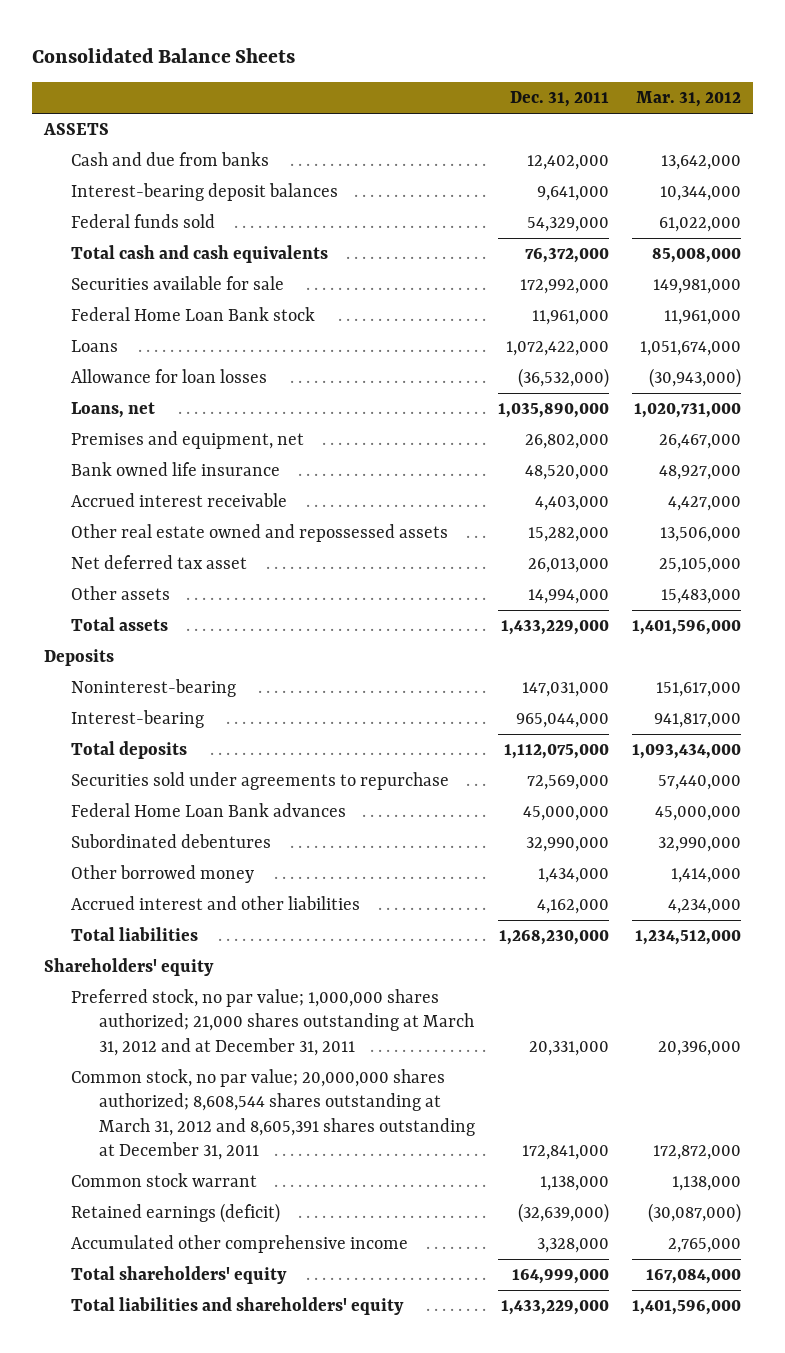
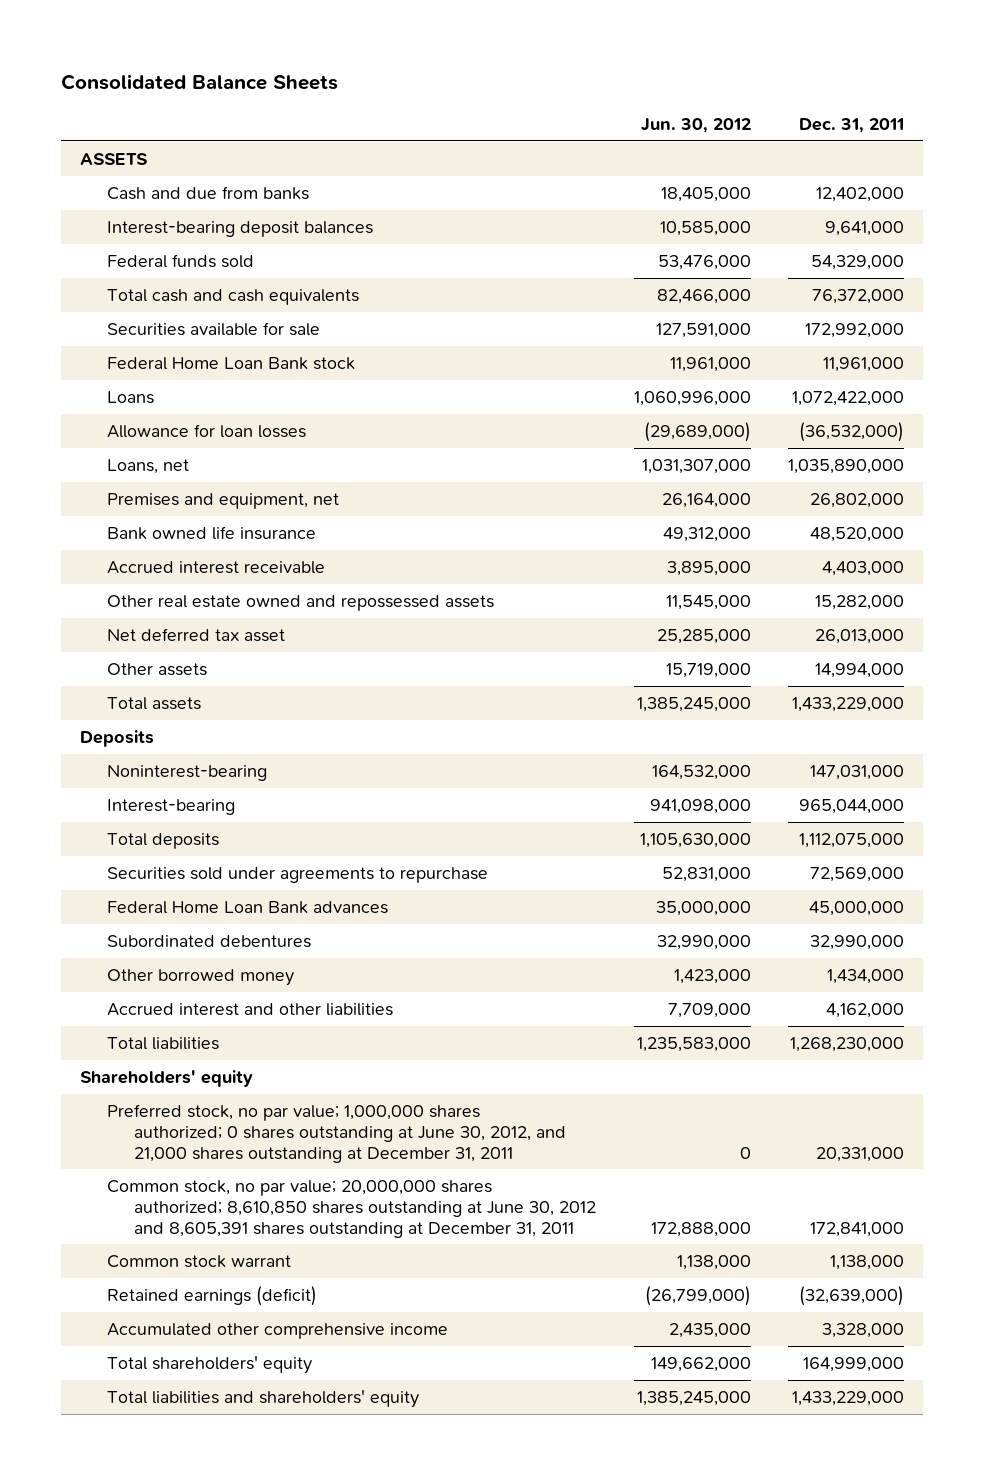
- | Dec. 31, 2011 | Mar. 31, 2012
+ | Jun. 30, 2012 | Dec. 31, 2011
- Preferred stock, no par value; 1,000,000 shares authorized; 21,000 shares outstanding at March 31, 2012 and at December 31, 2011 | 20,331,000 | 20,396,000
- Common stock, no par value; 20,000,000 shares authorized; 8,608,544 shares outstanding at March 31, 2012 and 8,605,391 shares outstanding at December 31, 2011 | 172,841,000 | 172,872,000
+ Preferred stock, no par value; 1,000,000 shares authorized; 0 shares outstanding at June 30, 2012, and 21,000 shares outstanding at December 31, 2011 | 0 | 20,331,000
+ Common stock, no par value; 20,000,000 shares authorized; 8,610,850 shares outstanding at June 30, 2012 and 8,605,391 shares outstanding at December 31, 2011 | 172,888,000 | 172,841,000

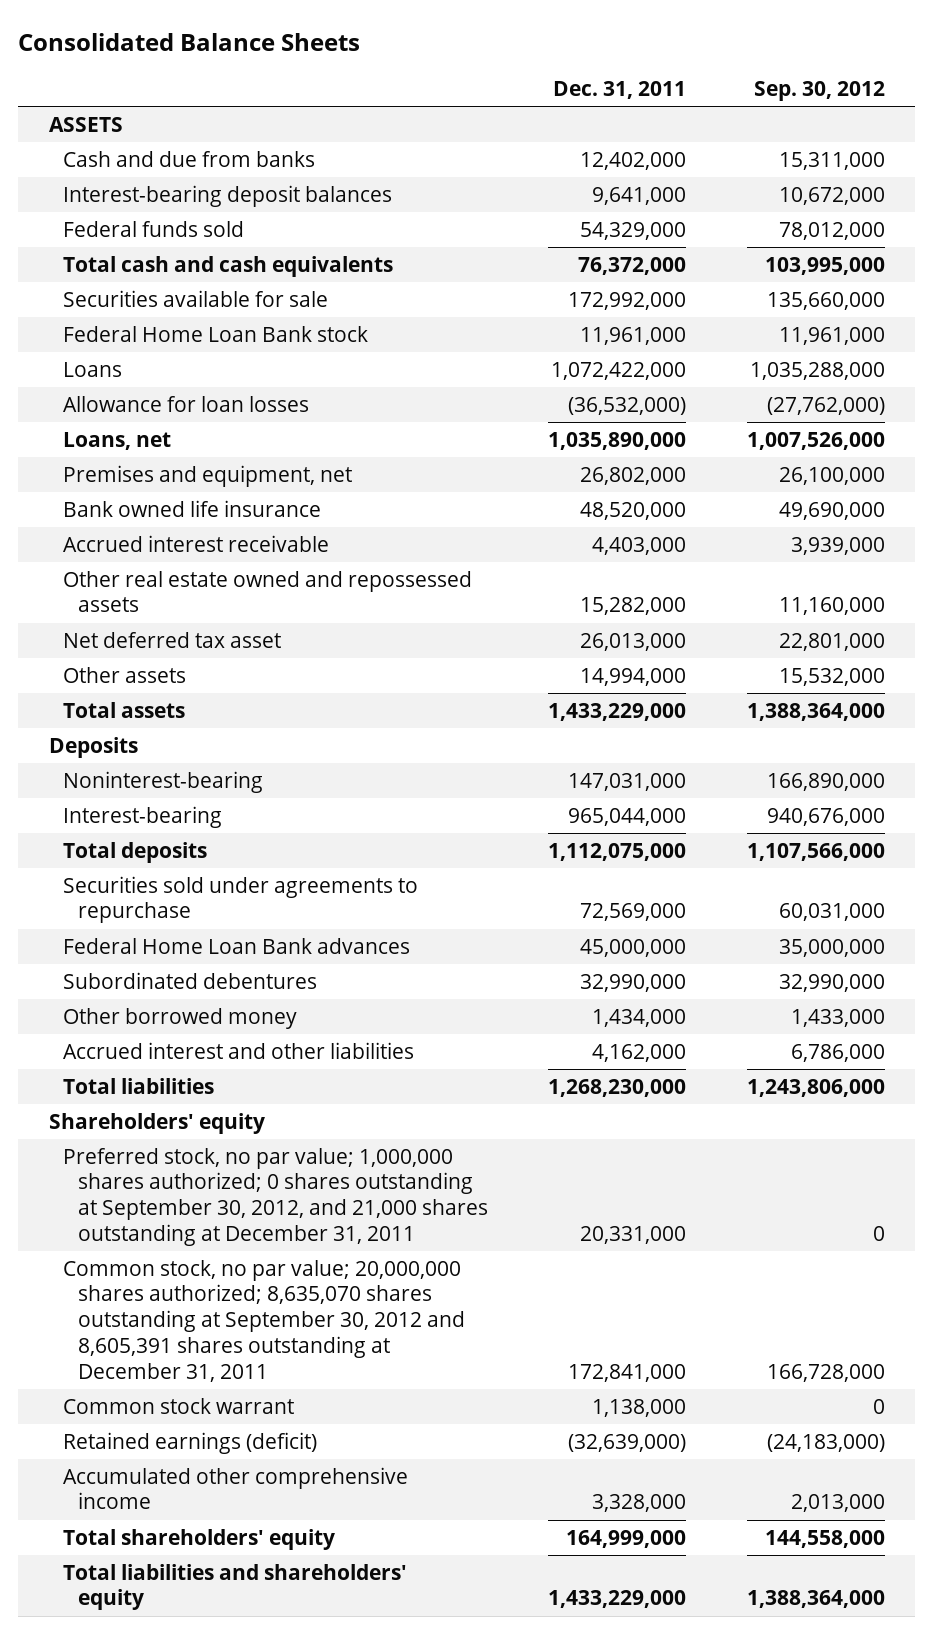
- | Jun. 30, 2012 | Dec. 31, 2011
+ | Dec. 31, 2011 | Sep. 30, 2012
- Preferred stock, no par value; 1,000,000 shares authorized; 0 shares outstanding at June 30, 2012, and 21,000 shares outstanding at December 31, 2011 | 0 | 20,331,000
- Common stock, no par value; 20,000,000 shares authorized; 8,610,850 shares outstanding at June 30, 2012 and 8,605,391 shares outstanding at December 31, 2011 | 172,888,000 | 172,841,000
+ Preferred stock, no par value; 1,000,000 shares authorized; 0 shares outstanding at September 30, 2012, and 21,000 shares outstanding at December 31, 2011 | 20,331,000 | 0
+ Common stock, no par value; 20,000,000 shares authorized; 8,635,070 shares outstanding at September 30, 2012 and 8,605,391 shares outstanding at December 31, 2011 | 172,841,000 | 166,728,000

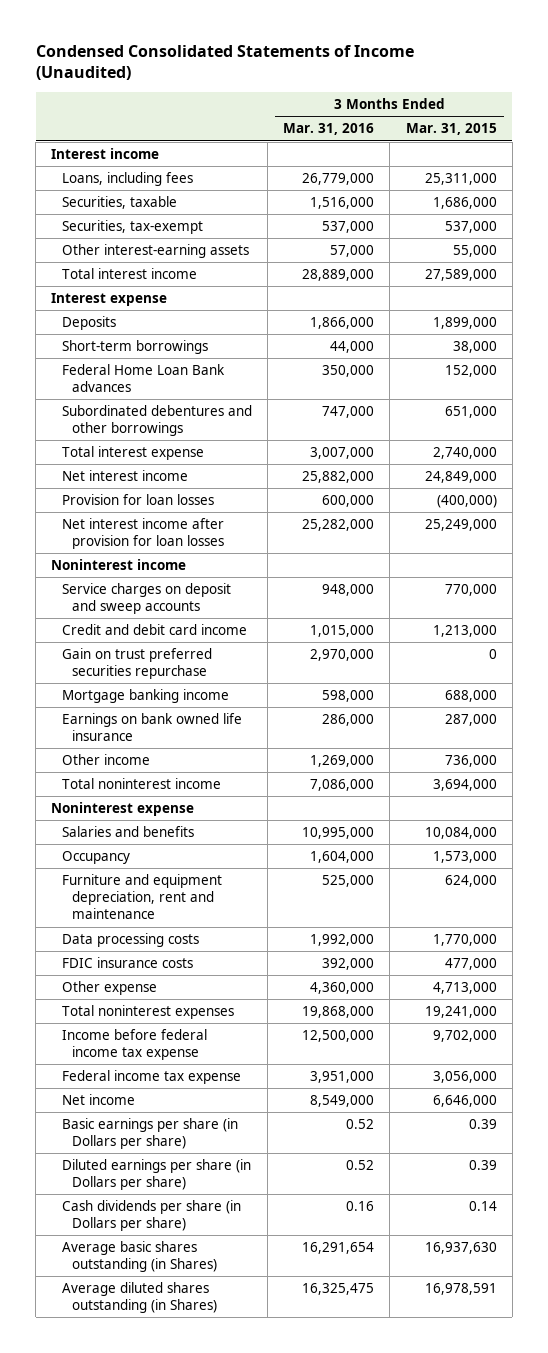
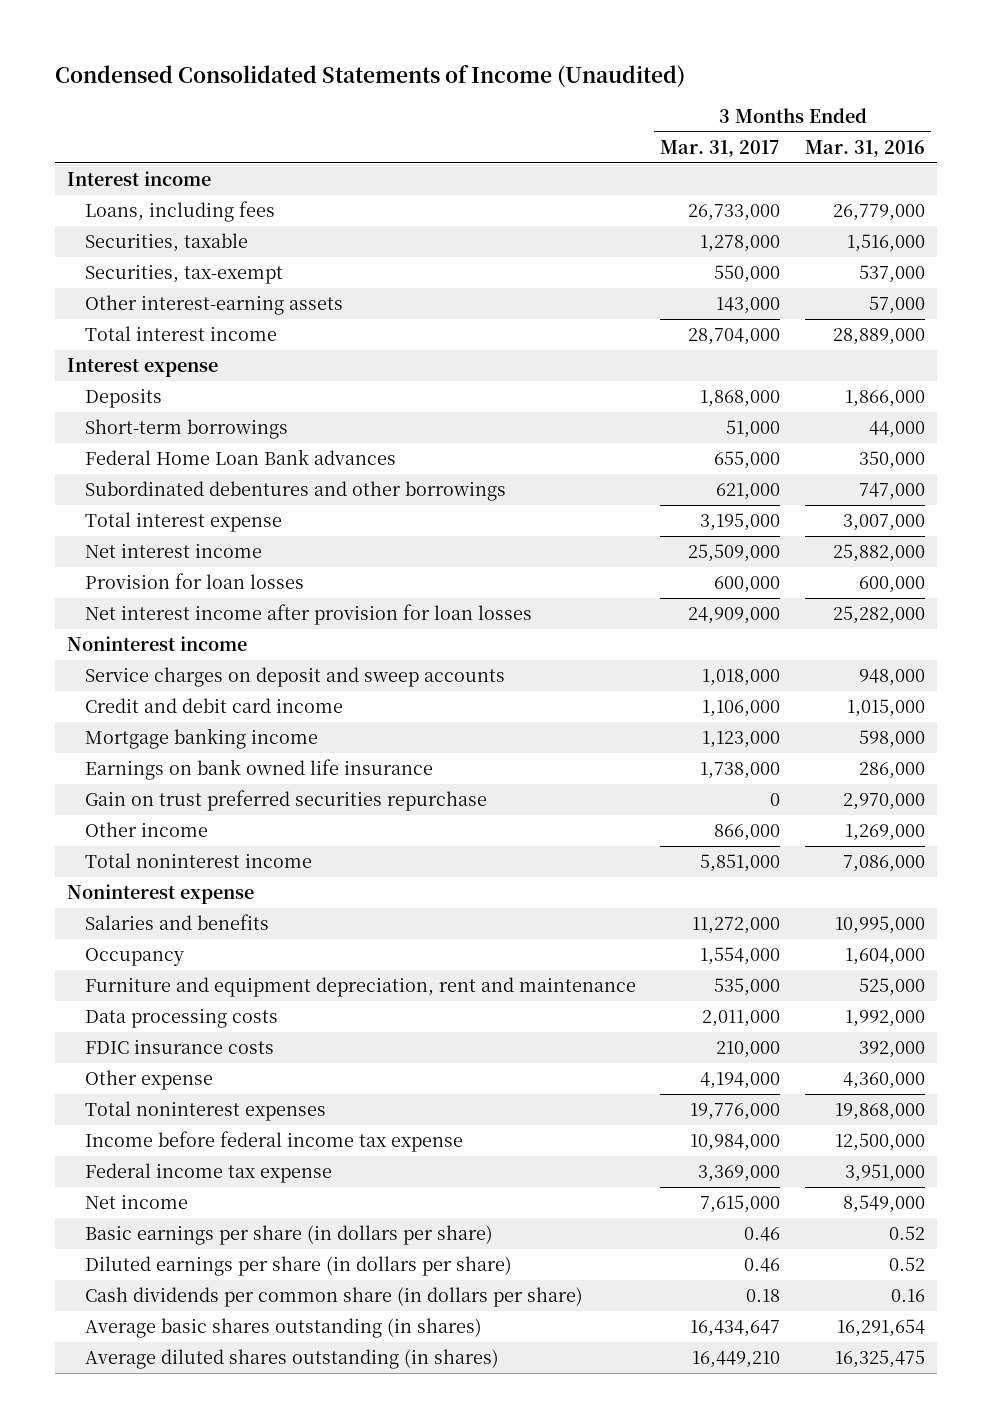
- | 3 Months Ended Mar. 31, 2016 | 3 Months Ended Mar. 31, 2015
+ | 3 Months Ended Mar. 31, 2017 | 3 Months Ended Mar. 31, 2016
moved down: Gain on trust preferred securities repurchase | 0 | 2,970,000
- Basic earnings per share (in Dollars per share) | 0.52 | 0.39
- Diluted earnings per share (in Dollars per share) | 0.52 | 0.39
- Cash dividends per share (in Dollars per share) | 0.16 | 0.14
- Average basic shares outstanding (in Shares) | 16,291,654 | 16,937,630
- Average diluted shares outstanding (in Shares) | 16,325,475 | 16,978,591
+ Basic earnings per share (in dollars per share) | 0.46 | 0.52
+ Diluted earnings per share (in dollars per share) | 0.46 | 0.52
+ Cash dividends per common share (in dollars per share) | 0.18 | 0.16
+ Average basic shares outstanding (in shares) | 16,434,647 | 16,291,654
+ Average diluted shares outstanding (in shares) | 16,449,210 | 16,325,475

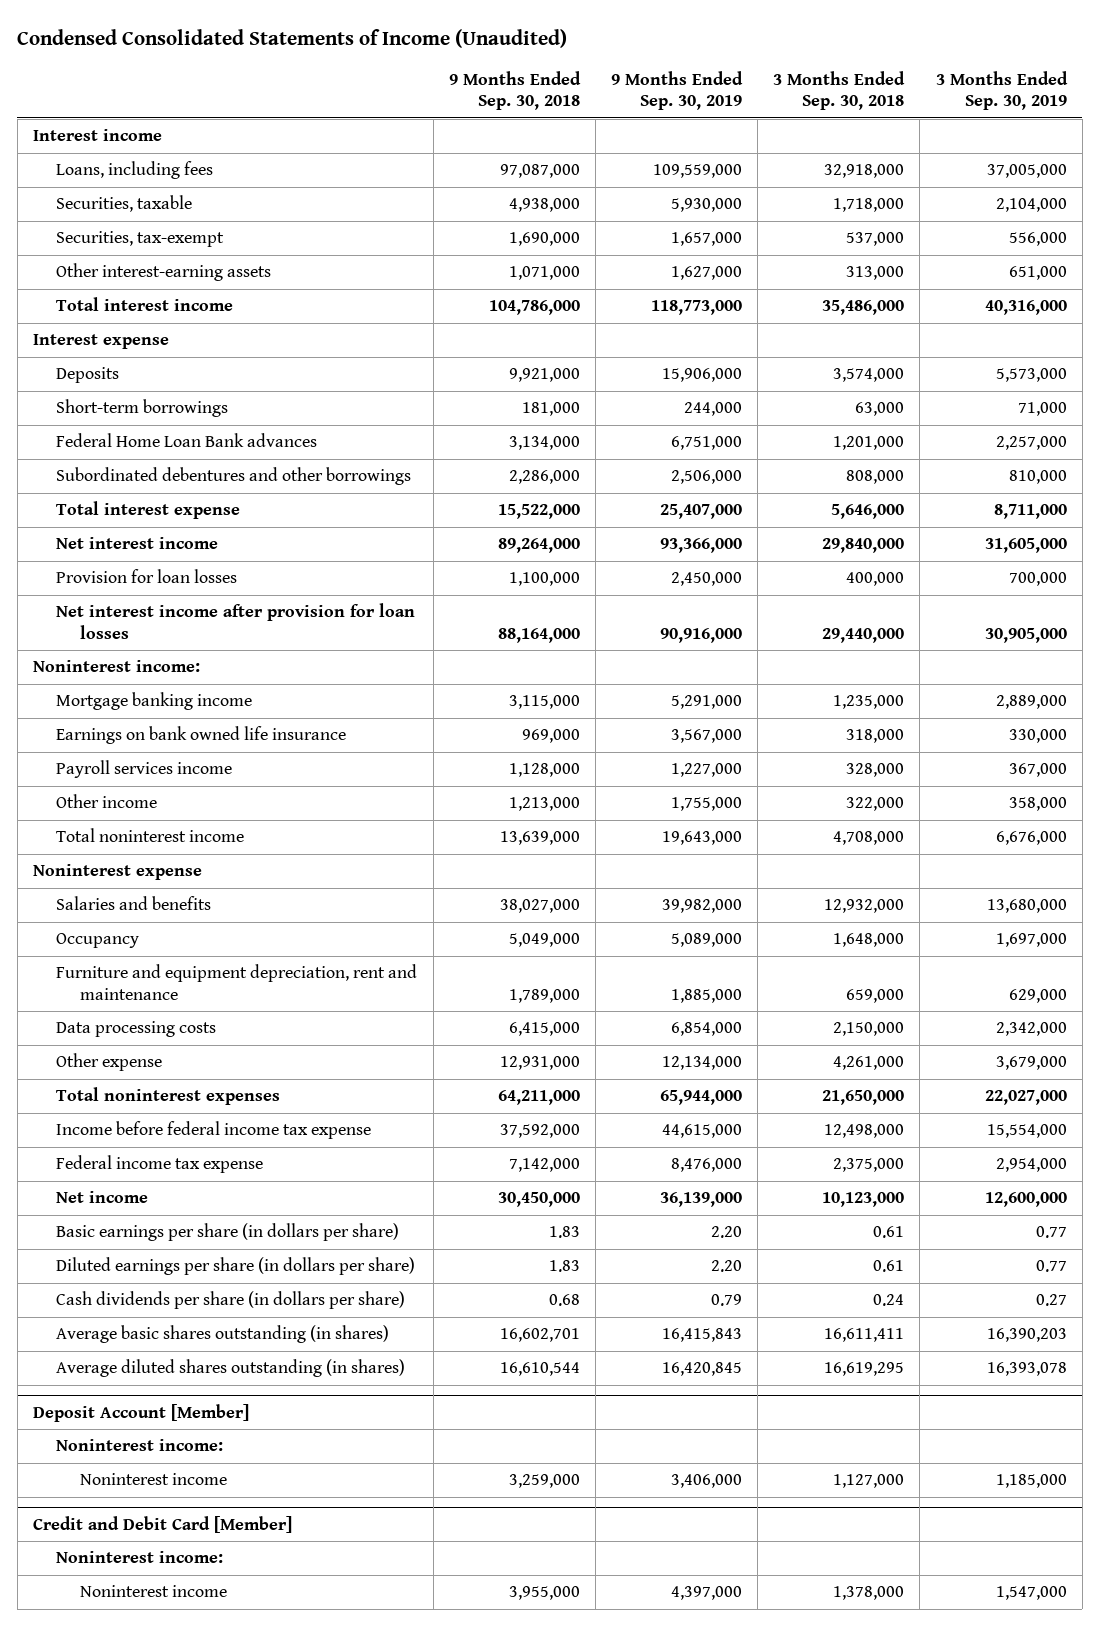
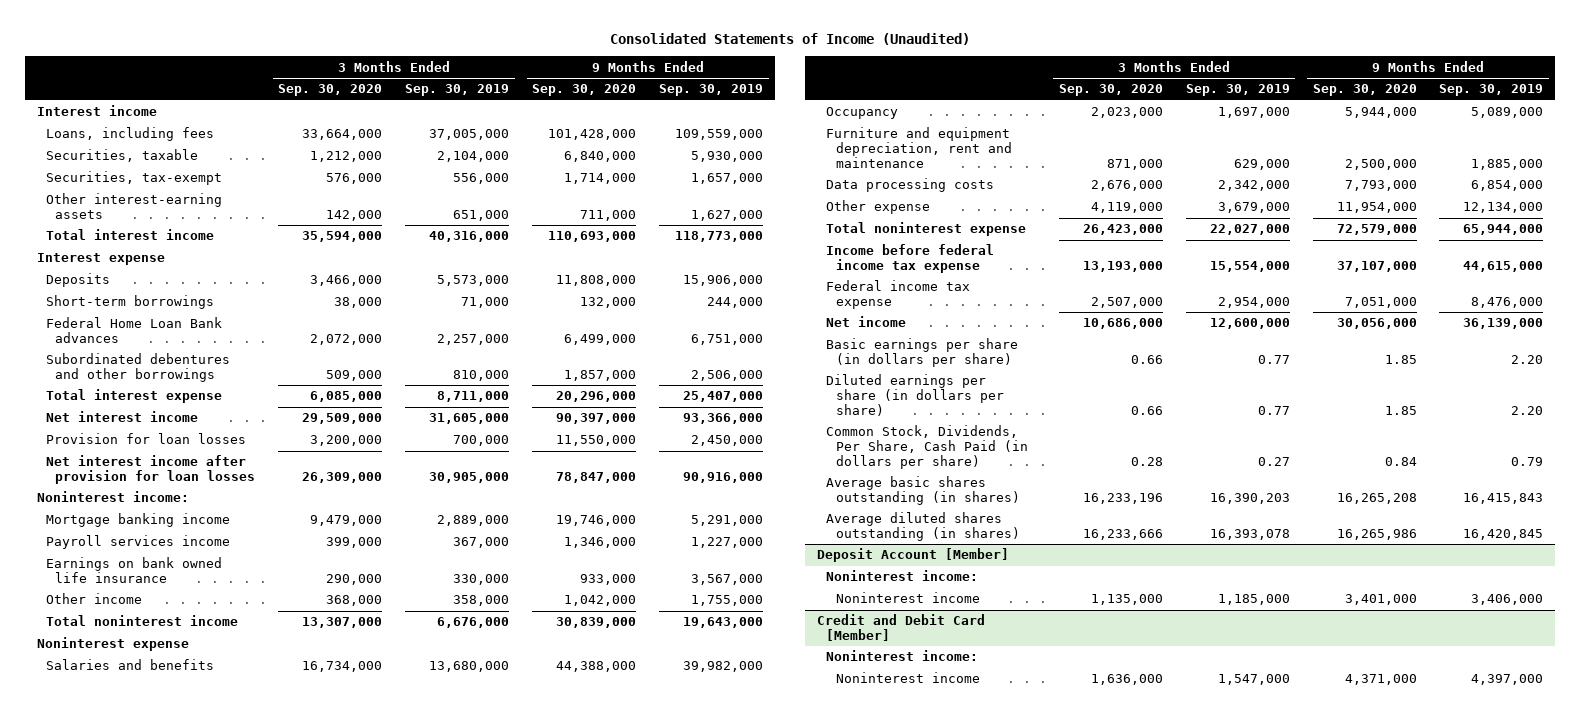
- Condensed Consolidated Statements of Income (Unaudited)
+ Consolidated Statements of Income (Unaudited)
- | 9 Months Ended Sep. 30, 2018 | 9 Months Ended Sep. 30, 2019 | 3 Months Ended Sep. 30, 2018 | 3 Months Ended Sep. 30, 2019
+ | 3 Months Ended Sep. 30, 2020 | 3 Months Ended Sep. 30, 2019 | 9 Months Ended Sep. 30, 2020 | 9 Months Ended Sep. 30, 2019
moved down: Earnings on bank owned life insurance | 290,000 | 330,000 | 933,000 | 3,567,000
- Total noninterest expenses | 64,211,000 | 65,944,000 | 21,650,000 | 22,027,000
+ Total noninterest expense | 26,423,000 | 22,027,000 | 72,579,000 | 65,944,000
- Cash dividends per share (in dollars per share) | 0.68 | 0.79 | 0.24 | 0.27
+ Common Stock, Dividends, Per Share, Cash Paid (in dollars per share) | 0.28 | 0.27 | 0.84 | 0.79

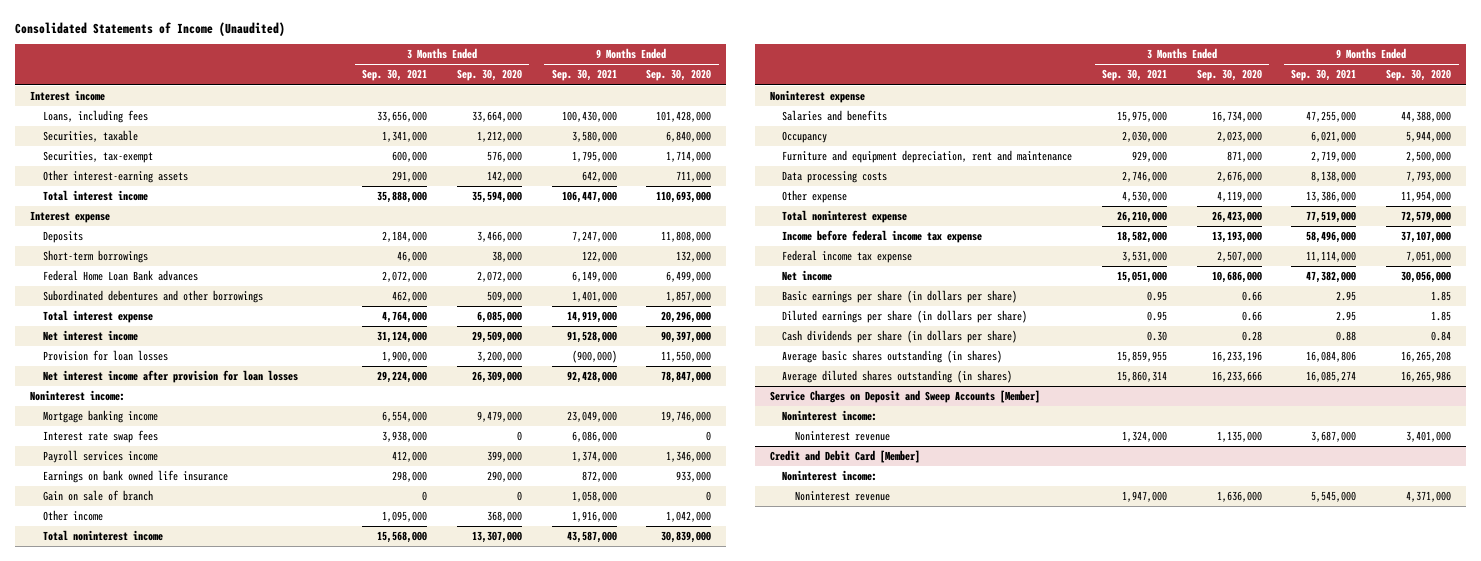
- | 3 Months Ended Sep. 30, 2020 | 3 Months Ended Sep. 30, 2019 | 9 Months Ended Sep. 30, 2020 | 9 Months Ended Sep. 30, 2019
+ | 3 Months Ended Sep. 30, 2021 | 3 Months Ended Sep. 30, 2020 | 9 Months Ended Sep. 30, 2021 | 9 Months Ended Sep. 30, 2020
+ Interest rate swap fees | 3,938,000 | 0 | 6,086,000 | 0
+ Gain on sale of branch | 0 | 0 | 1,058,000 | 0
- Common Stock, Dividends, Per Share, Cash Paid (in dollars per share) | 0.28 | 0.27 | 0.84 | 0.79
+ Cash dividends per share (in dollars per share) | 0.30 | 0.28 | 0.88 | 0.84
- Deposit Account [Member]
+ Service Charges on Deposit and Sweep Accounts [Member]
- Noninterest income | 1,135,000 | 1,185,000 | 3,401,000 | 3,406,000
+ Noninterest revenue | 1,324,000 | 1,135,000 | 3,687,000 | 3,401,000
@ Credit and Debit Card [Member]
- Noninterest income | 1,636,000 | 1,547,000 | 4,371,000 | 4,397,000
+ Noninterest revenue | 1,947,000 | 1,636,000 | 5,545,000 | 4,371,000

